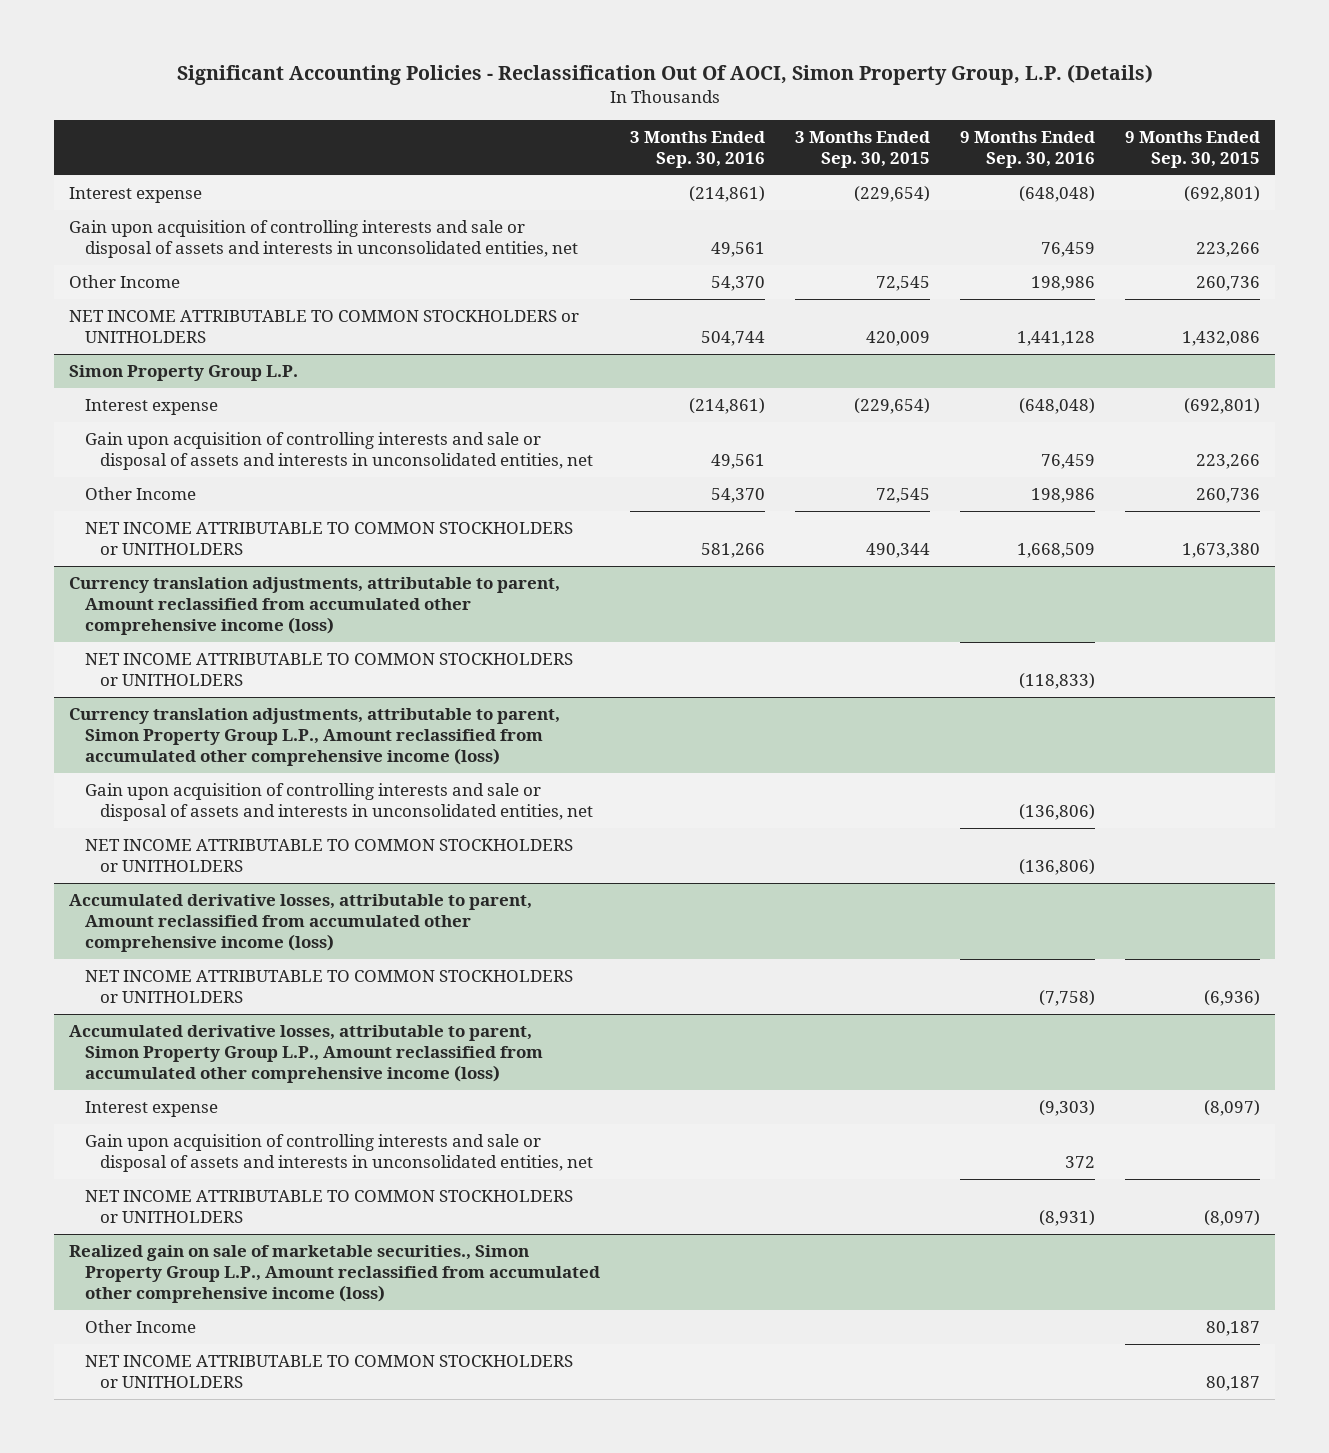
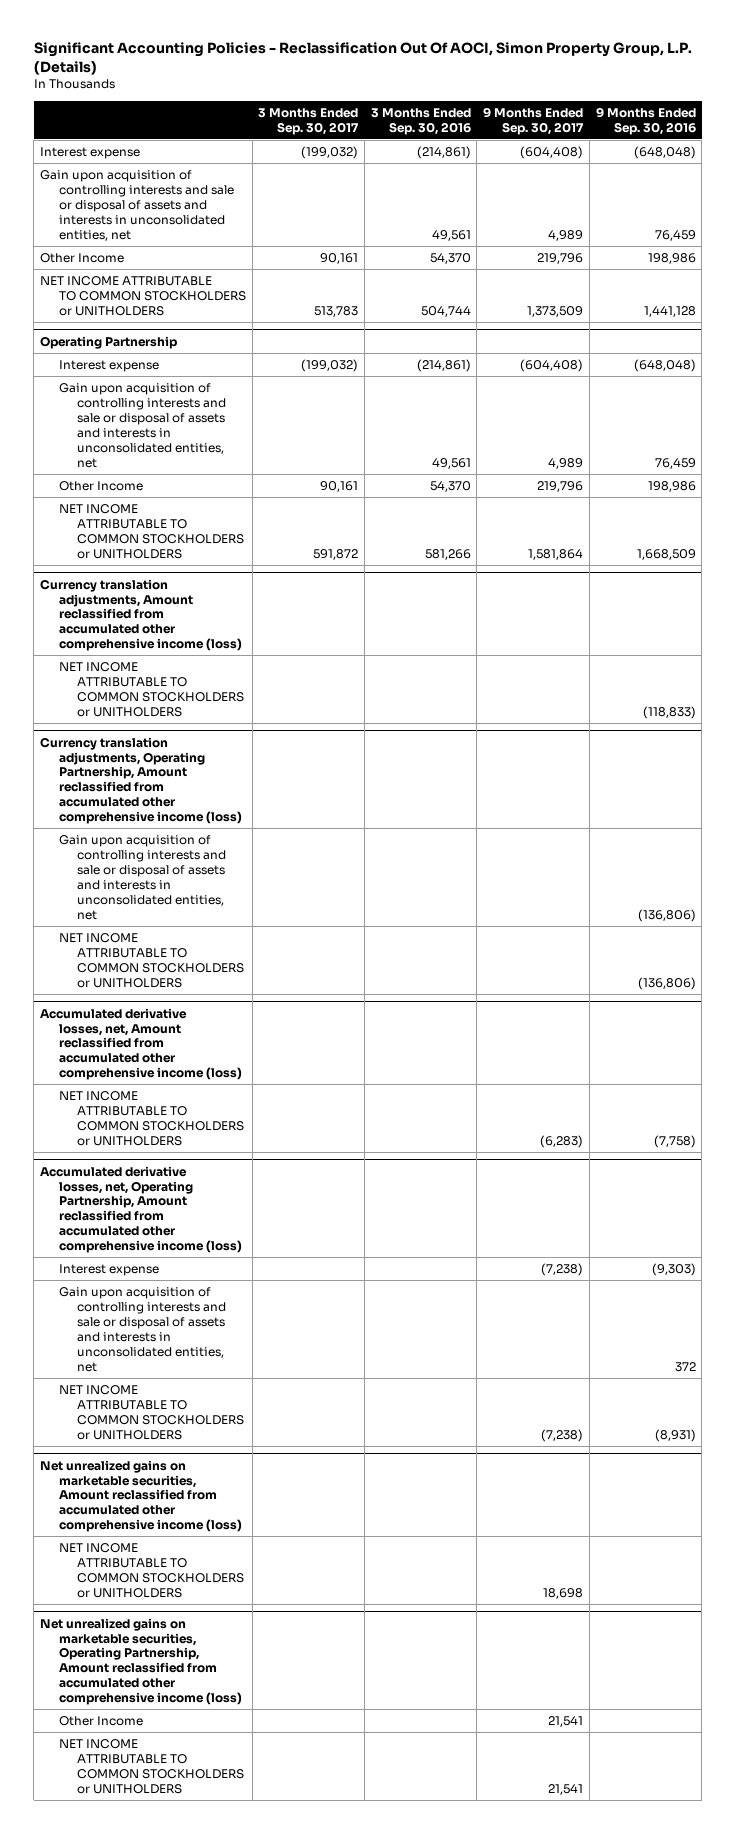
- | 3 Months Ended Sep. 30, 2016 | 3 Months Ended Sep. 30, 2015 | 9 Months Ended Sep. 30, 2016 | 9 Months Ended Sep. 30, 2015
+ | 3 Months Ended Sep. 30, 2017 | 3 Months Ended Sep. 30, 2016 | 9 Months Ended Sep. 30, 2017 | 9 Months Ended Sep. 30, 2016
- Simon Property Group L.P.
+ Operating Partnership
- Currency translation adjustments, attributable to parent, Amount reclassified from accumulated other comprehensive income (loss)
+ Currency translation adjustments, Amount reclassified from accumulated other comprehensive income (loss)
- Currency translation adjustments, attributable to parent, Simon Property Group L.P., Amount reclassified from accumulated other comprehensive income (loss)
+ Currency translation adjustments, Operating Partnership, Amount reclassified from accumulated other comprehensive income (loss)
- Accumulated derivative losses, attributable to parent, Amount reclassified from accumulated other comprehensive income (loss)
+ Accumulated derivative losses, net, Amount reclassified from accumulated other comprehensive income (loss)
- Accumulated derivative losses, attributable to parent, Simon Property Group L.P., Amount reclassified from accumulated other comprehensive income (loss)
+ Accumulated derivative losses, net, Operating Partnership, Amount reclassified from accumulated other comprehensive income (loss)
- Realized gain on sale of marketable securities., Simon Property Group L.P., Amount reclassified from accumulated other comprehensive income (loss)
+ Net unrealized gains on marketable securities, Amount reclassified from accumulated other comprehensive income (loss)
+ NET INCOME ATTRIBUTABLE TO COMMON STOCKHOLDERS or UNITHOLDERS | | | 18,698 |
+ Net unrealized gains on marketable securities, Operating Partnership, Amount reclassified from accumulated other comprehensive income (loss)

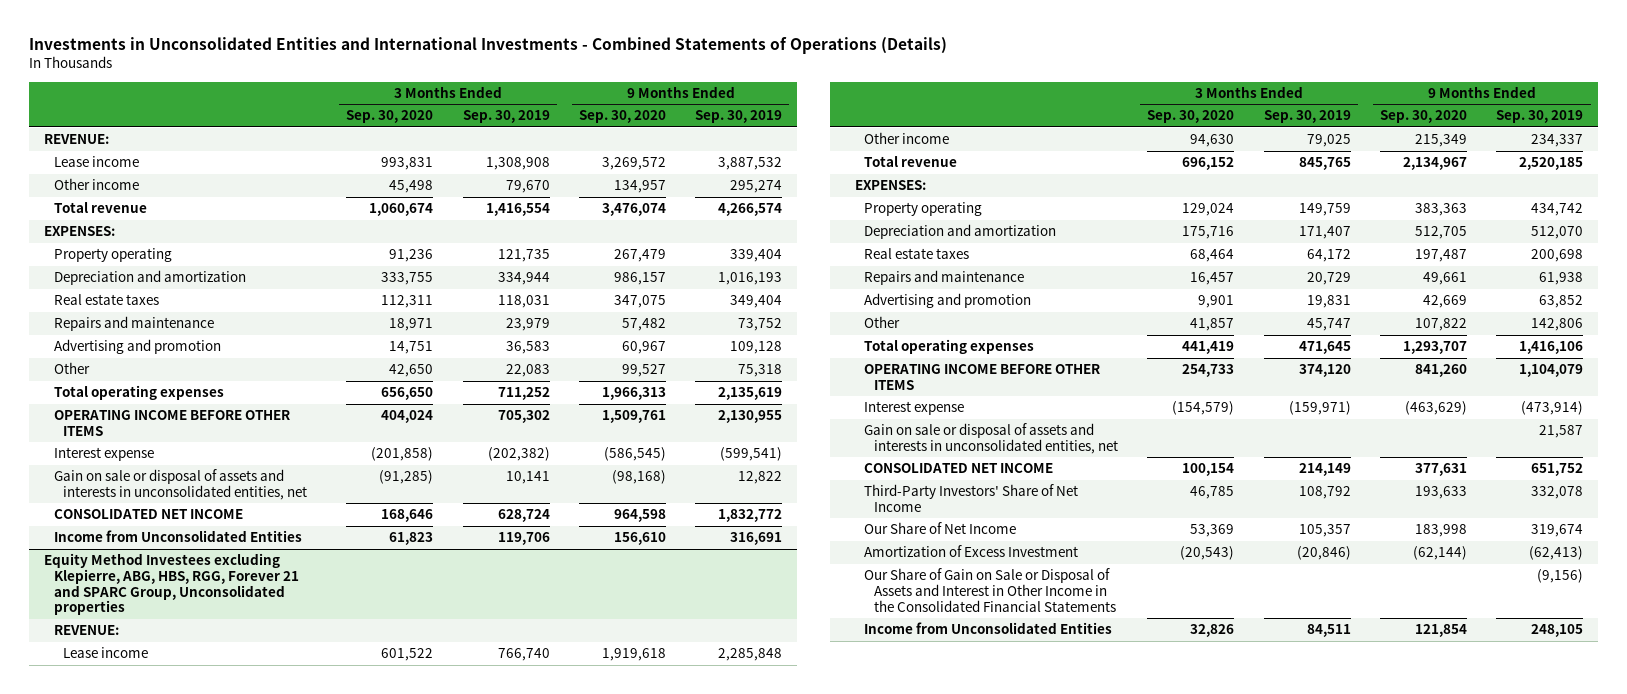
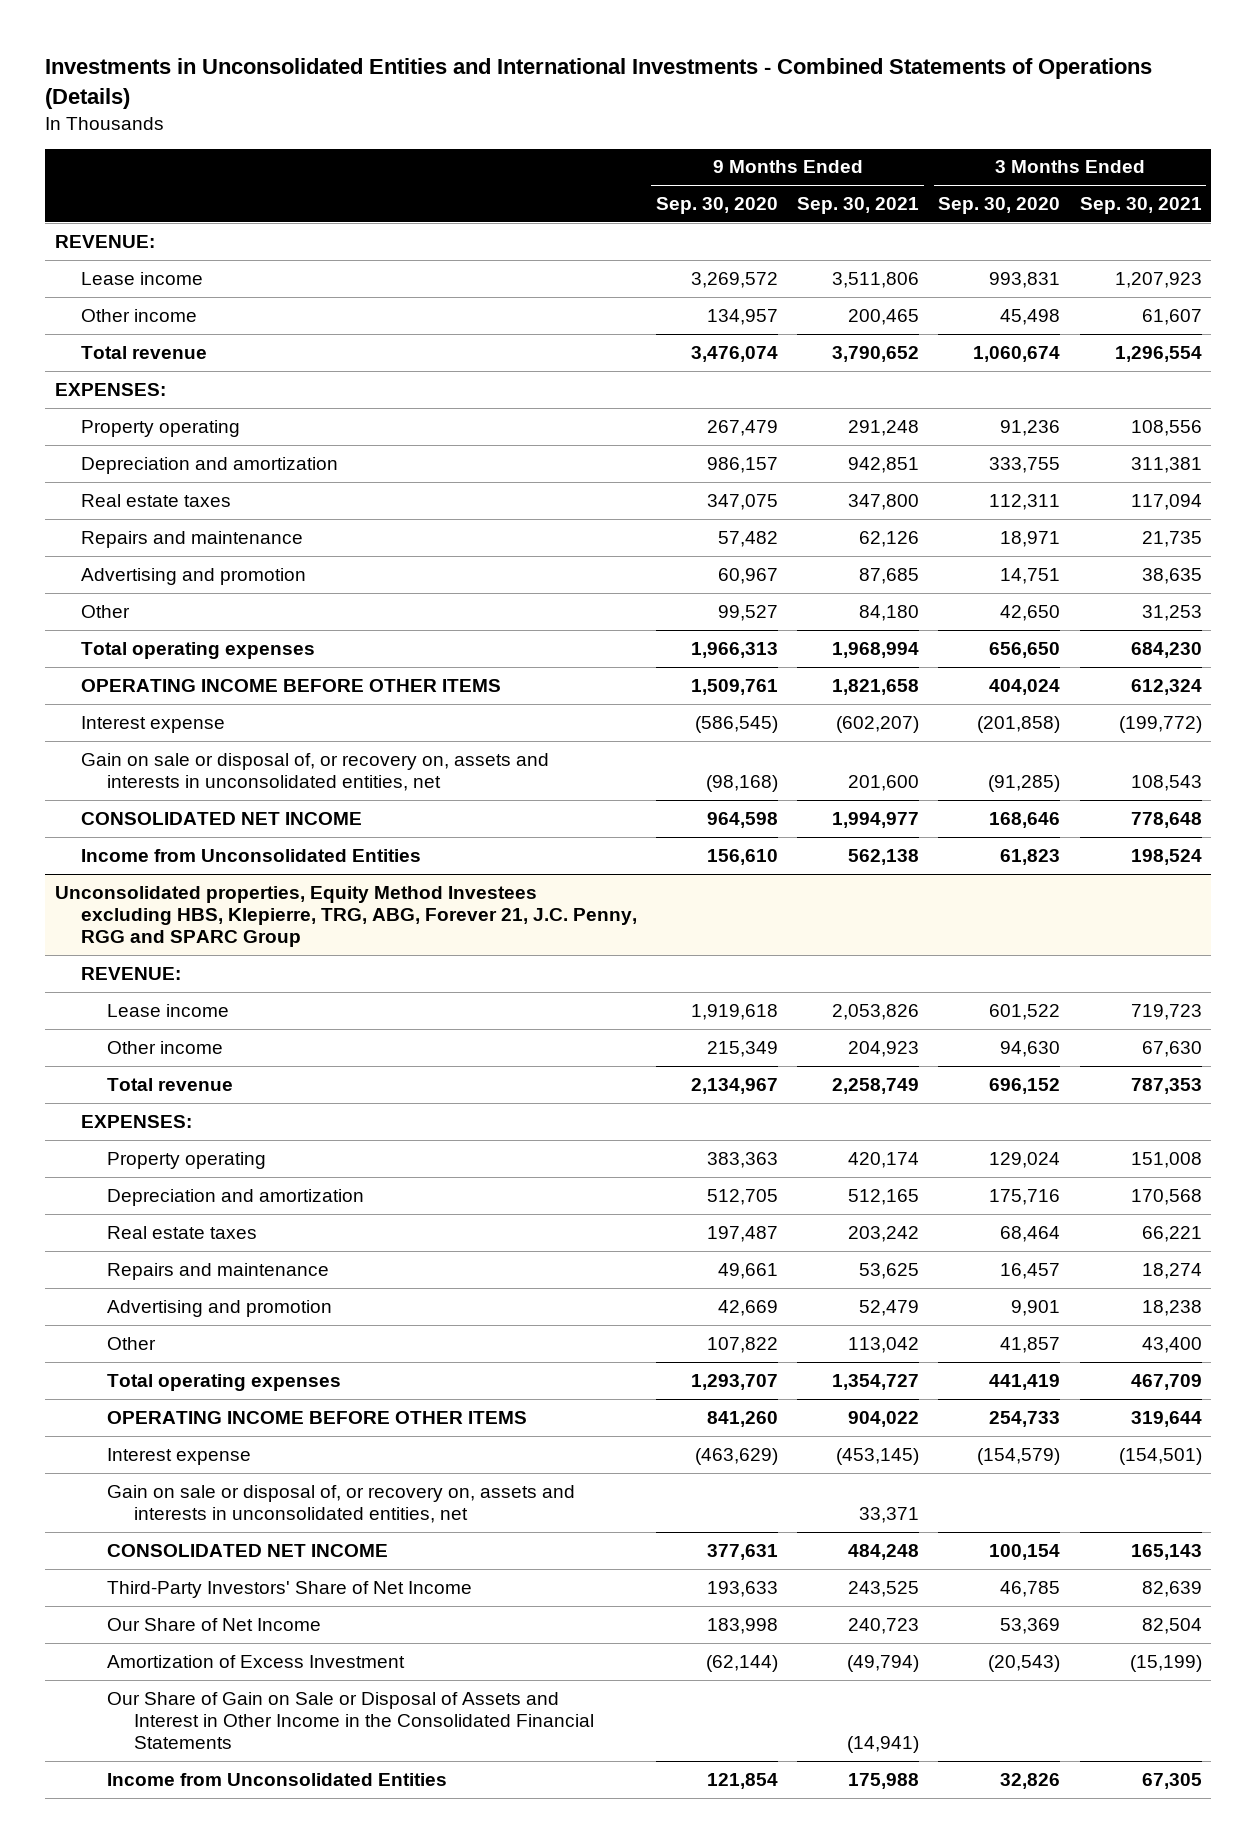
- | 3 Months Ended Sep. 30, 2020 | 3 Months Ended Sep. 30, 2019 | 9 Months Ended Sep. 30, 2020 | 9 Months Ended Sep. 30, 2019
+ | 9 Months Ended Sep. 30, 2020 | 9 Months Ended Sep. 30, 2021 | 3 Months Ended Sep. 30, 2020 | 3 Months Ended Sep. 30, 2021
- Gain on sale or disposal of assets and interests in unconsolidated entities, net | (91,285) | 10,141 | (98,168) | 12,822
+ Gain on sale or disposal of, or recovery on, assets and interests in unconsolidated entities, net | (98,168) | 201,600 | (91,285) | 108,543
- Equity Method Investees excluding Klepierre, ABG, HBS, RGG, Forever 21 and SPARC Group, Unconsolidated properties
+ Unconsolidated properties, Equity Method Investees excluding HBS, Klepierre, TRG, ABG, Forever 21, J.C. Penny, RGG and SPARC Group
- Gain on sale or disposal of assets and interests in unconsolidated entities, net | | | | 21,587
+ Gain on sale or disposal of, or recovery on, assets and interests in unconsolidated entities, net | | 33,371 | |

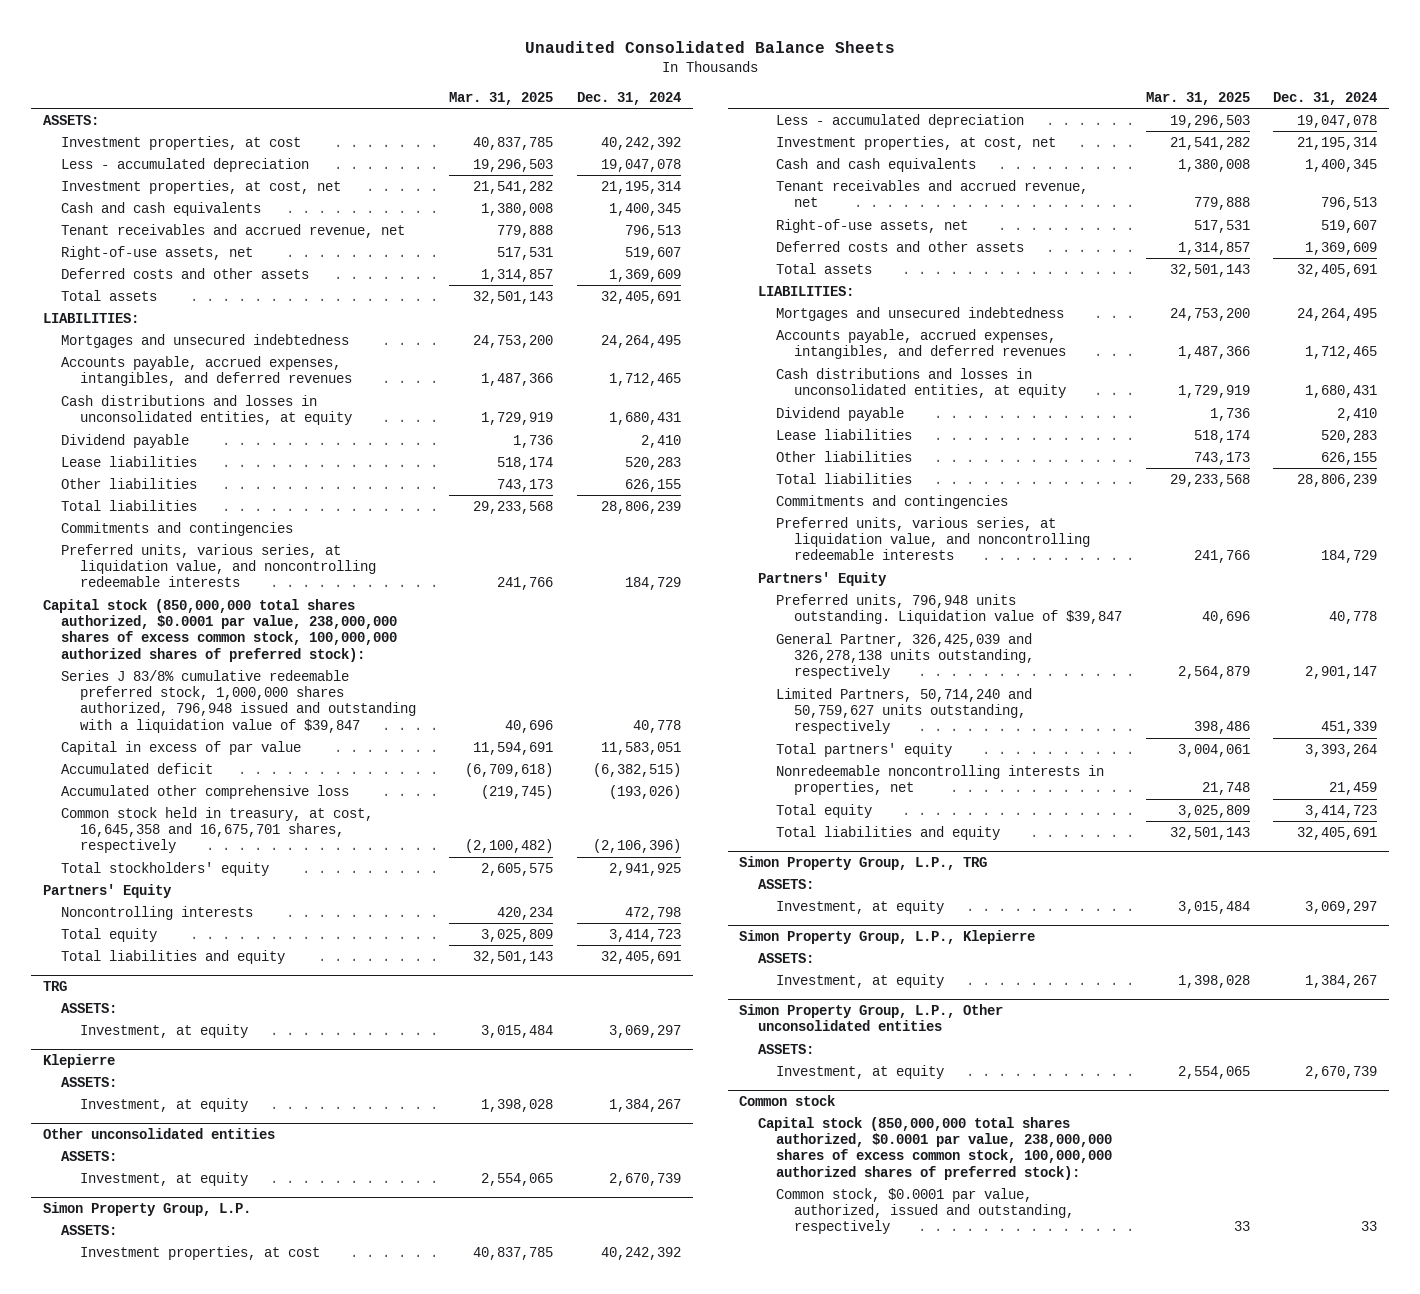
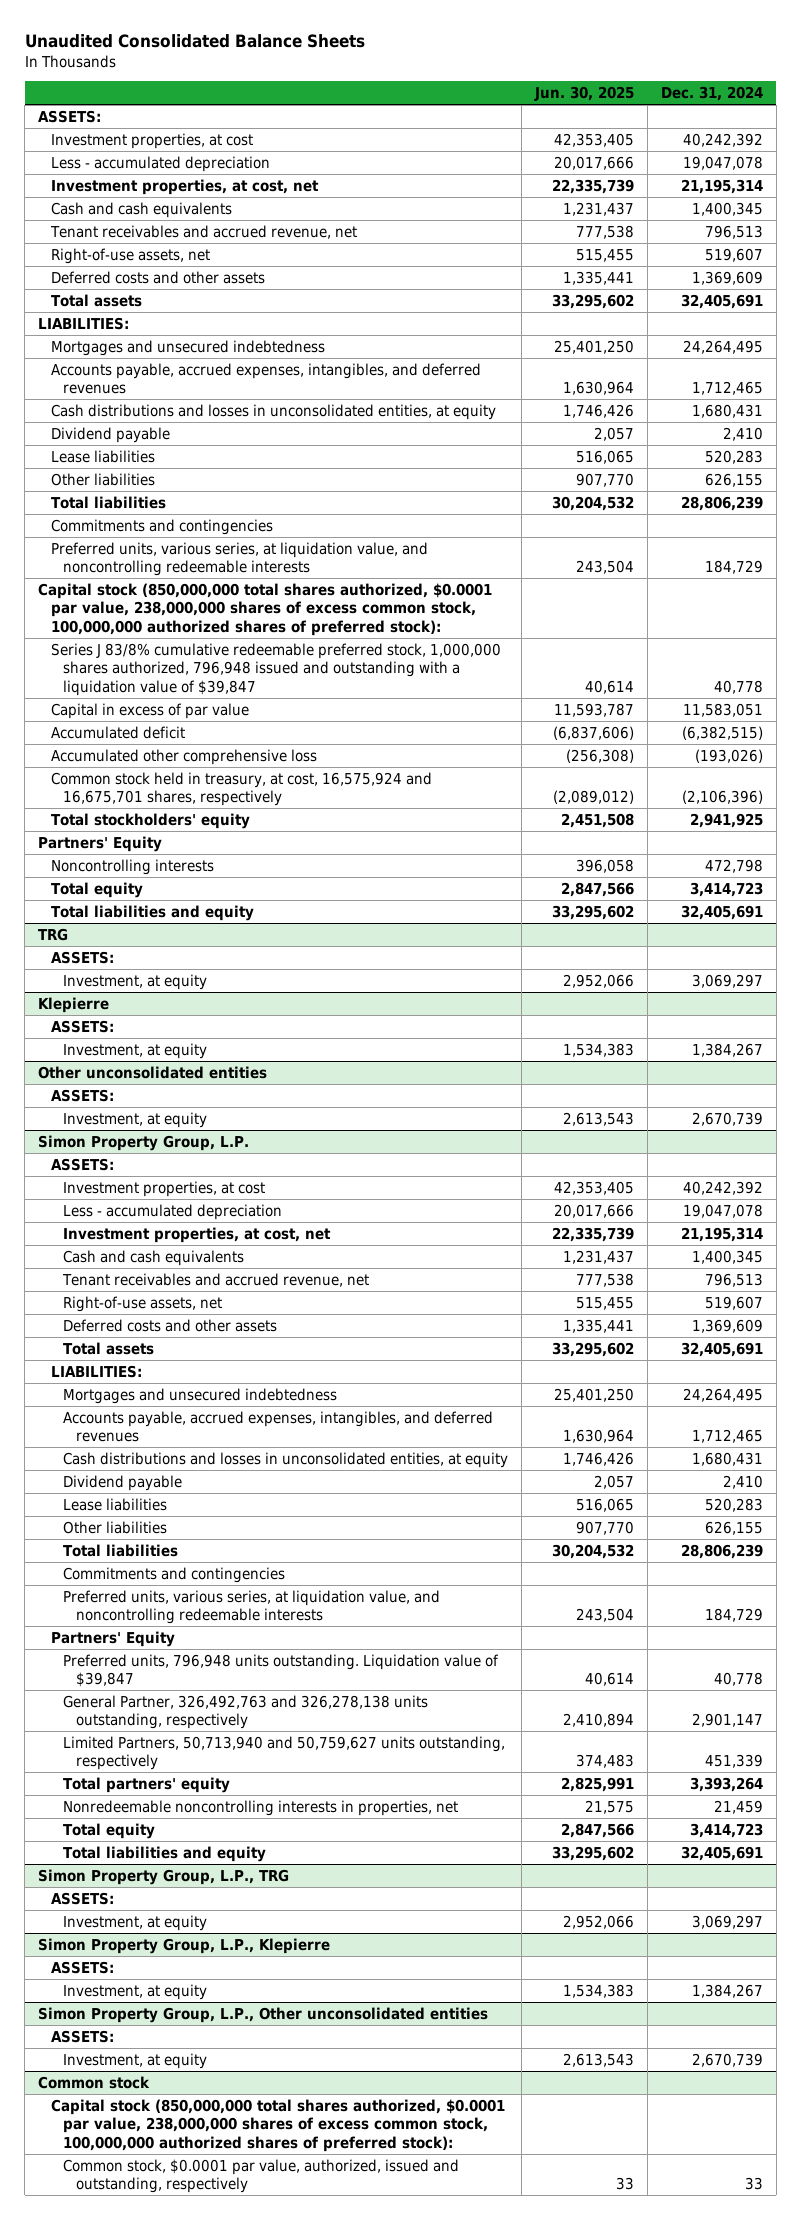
- | Mar. 31, 2025 | Dec. 31, 2024
+ | Jun. 30, 2025 | Dec. 31, 2024
- Common stock held in treasury, at cost, 16,645,358 and 16,675,701 shares, respectively | (2,100,482) | (2,106,396)
+ Common stock held in treasury, at cost, 16,575,924 and 16,675,701 shares, respectively | (2,089,012) | (2,106,396)
@ Simon Property Group, L.P.
- General Partner, 326,425,039 and 326,278,138 units outstanding, respectively | 2,564,879 | 2,901,147
- Limited Partners, 50,714,240 and 50,759,627 units outstanding, respectively | 398,486 | 451,339
+ General Partner, 326,492,763 and 326,278,138 units outstanding, respectively | 2,410,894 | 2,901,147
+ Limited Partners, 50,713,940 and 50,759,627 units outstanding, respectively | 374,483 | 451,339

